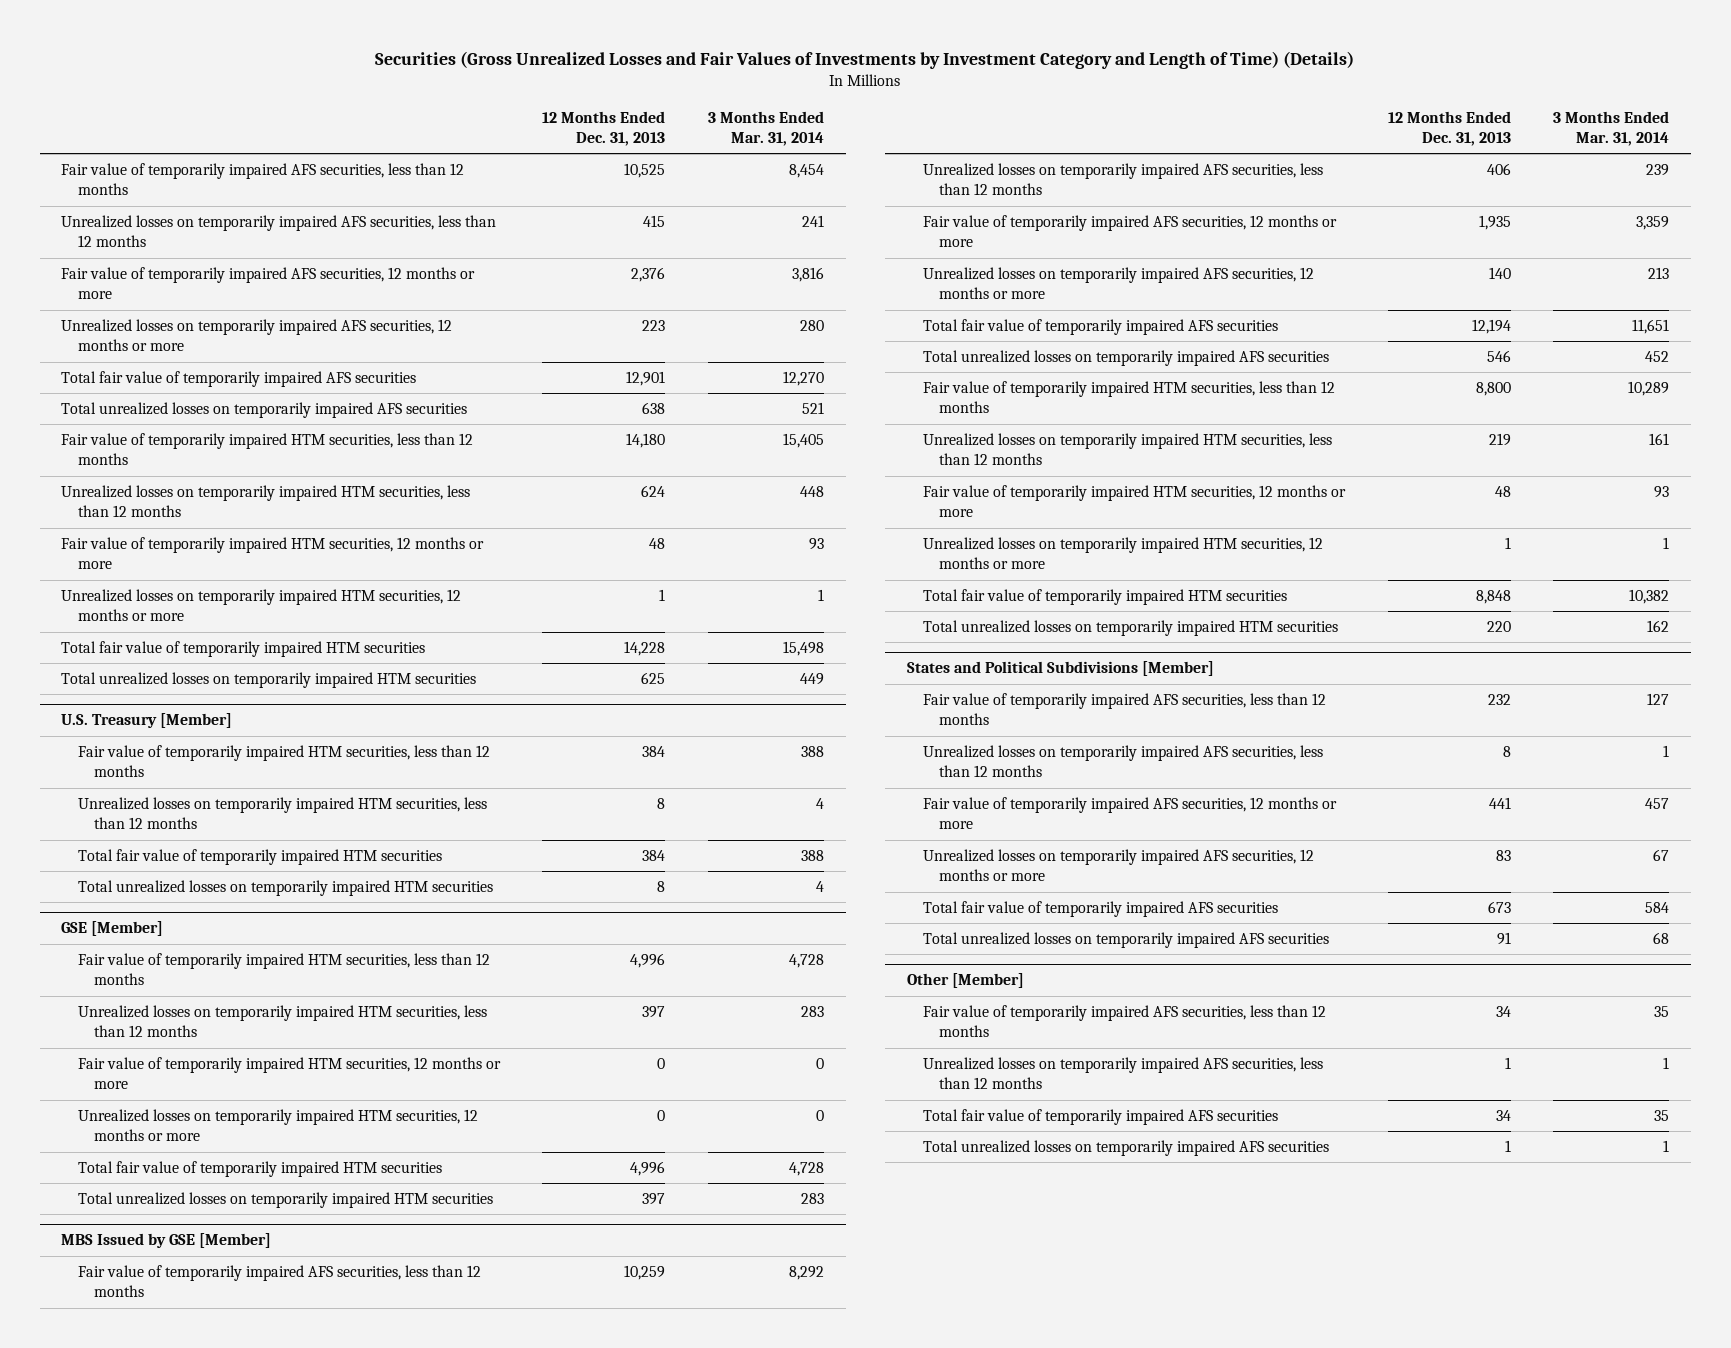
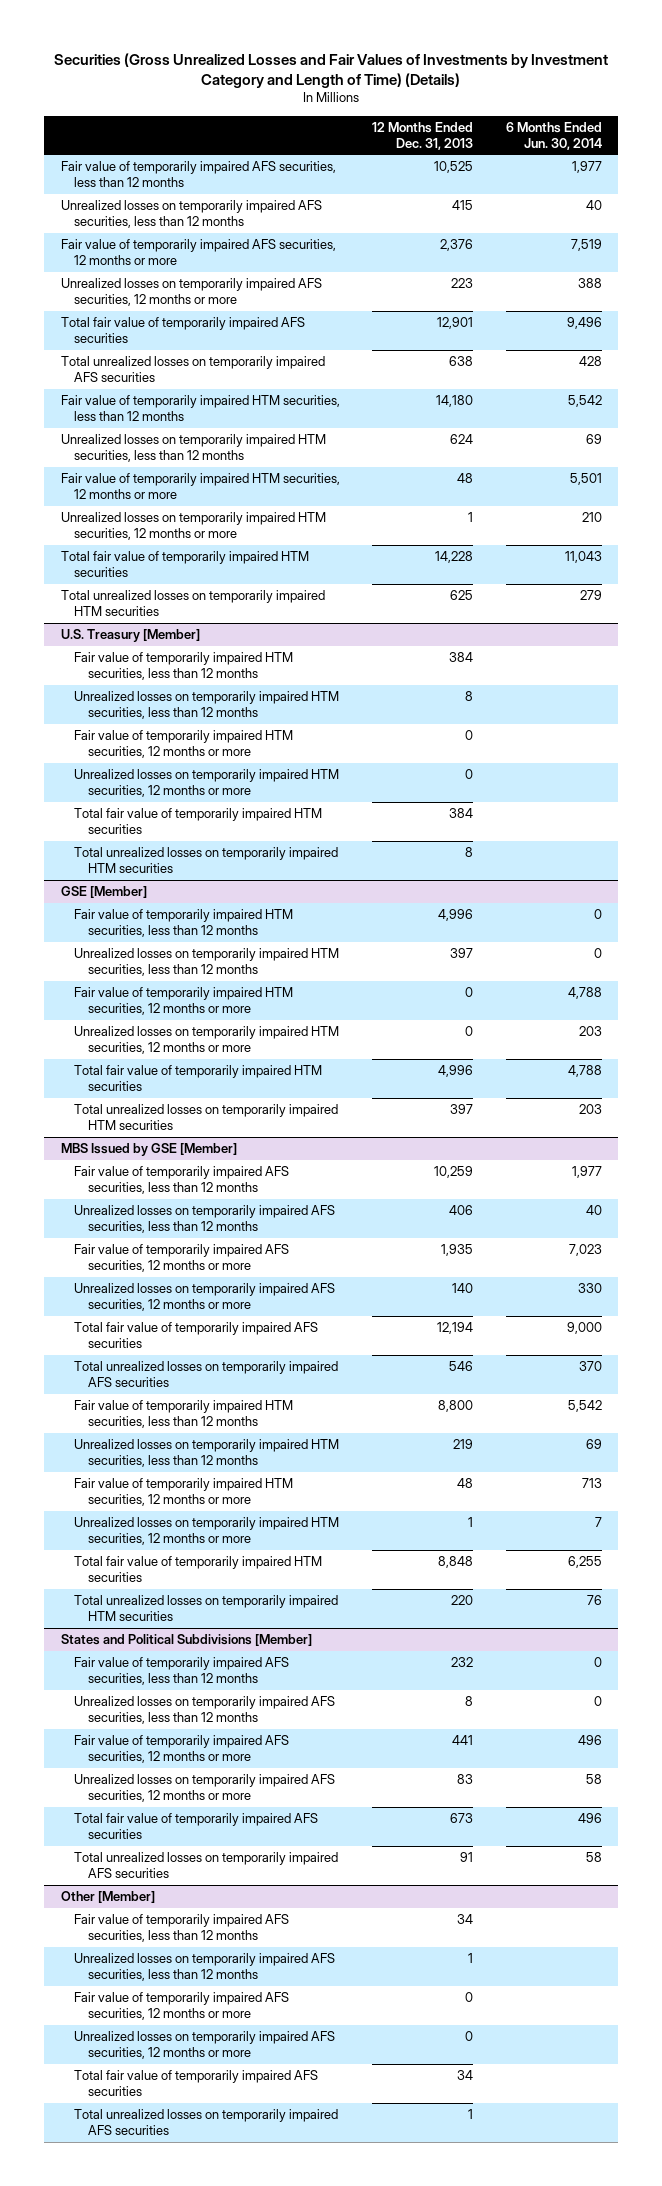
- | 12 Months Ended Dec. 31, 2013 | 3 Months Ended Mar. 31, 2014
+ | 12 Months Ended Dec. 31, 2013 | 6 Months Ended Jun. 30, 2014
@ U.S. Treasury [Member]
+ Fair value of temporarily impaired HTM securities, 12 months or more | 0 |
+ Unrealized losses on temporarily impaired HTM securities, 12 months or more | 0 |
@ Other [Member]
+ Fair value of temporarily impaired AFS securities, 12 months or more | 0 |
+ Unrealized losses on temporarily impaired AFS securities, 12 months or more | 0 |

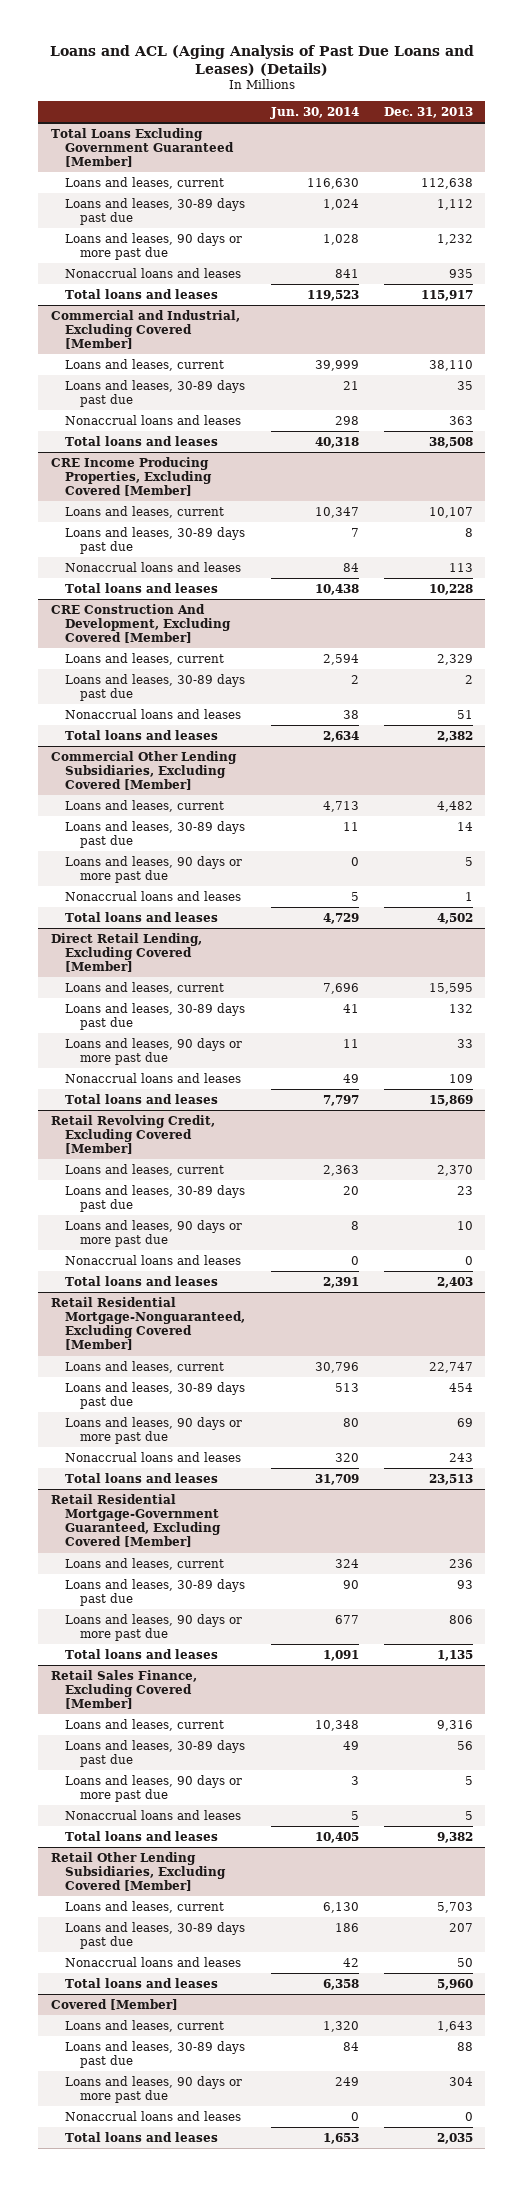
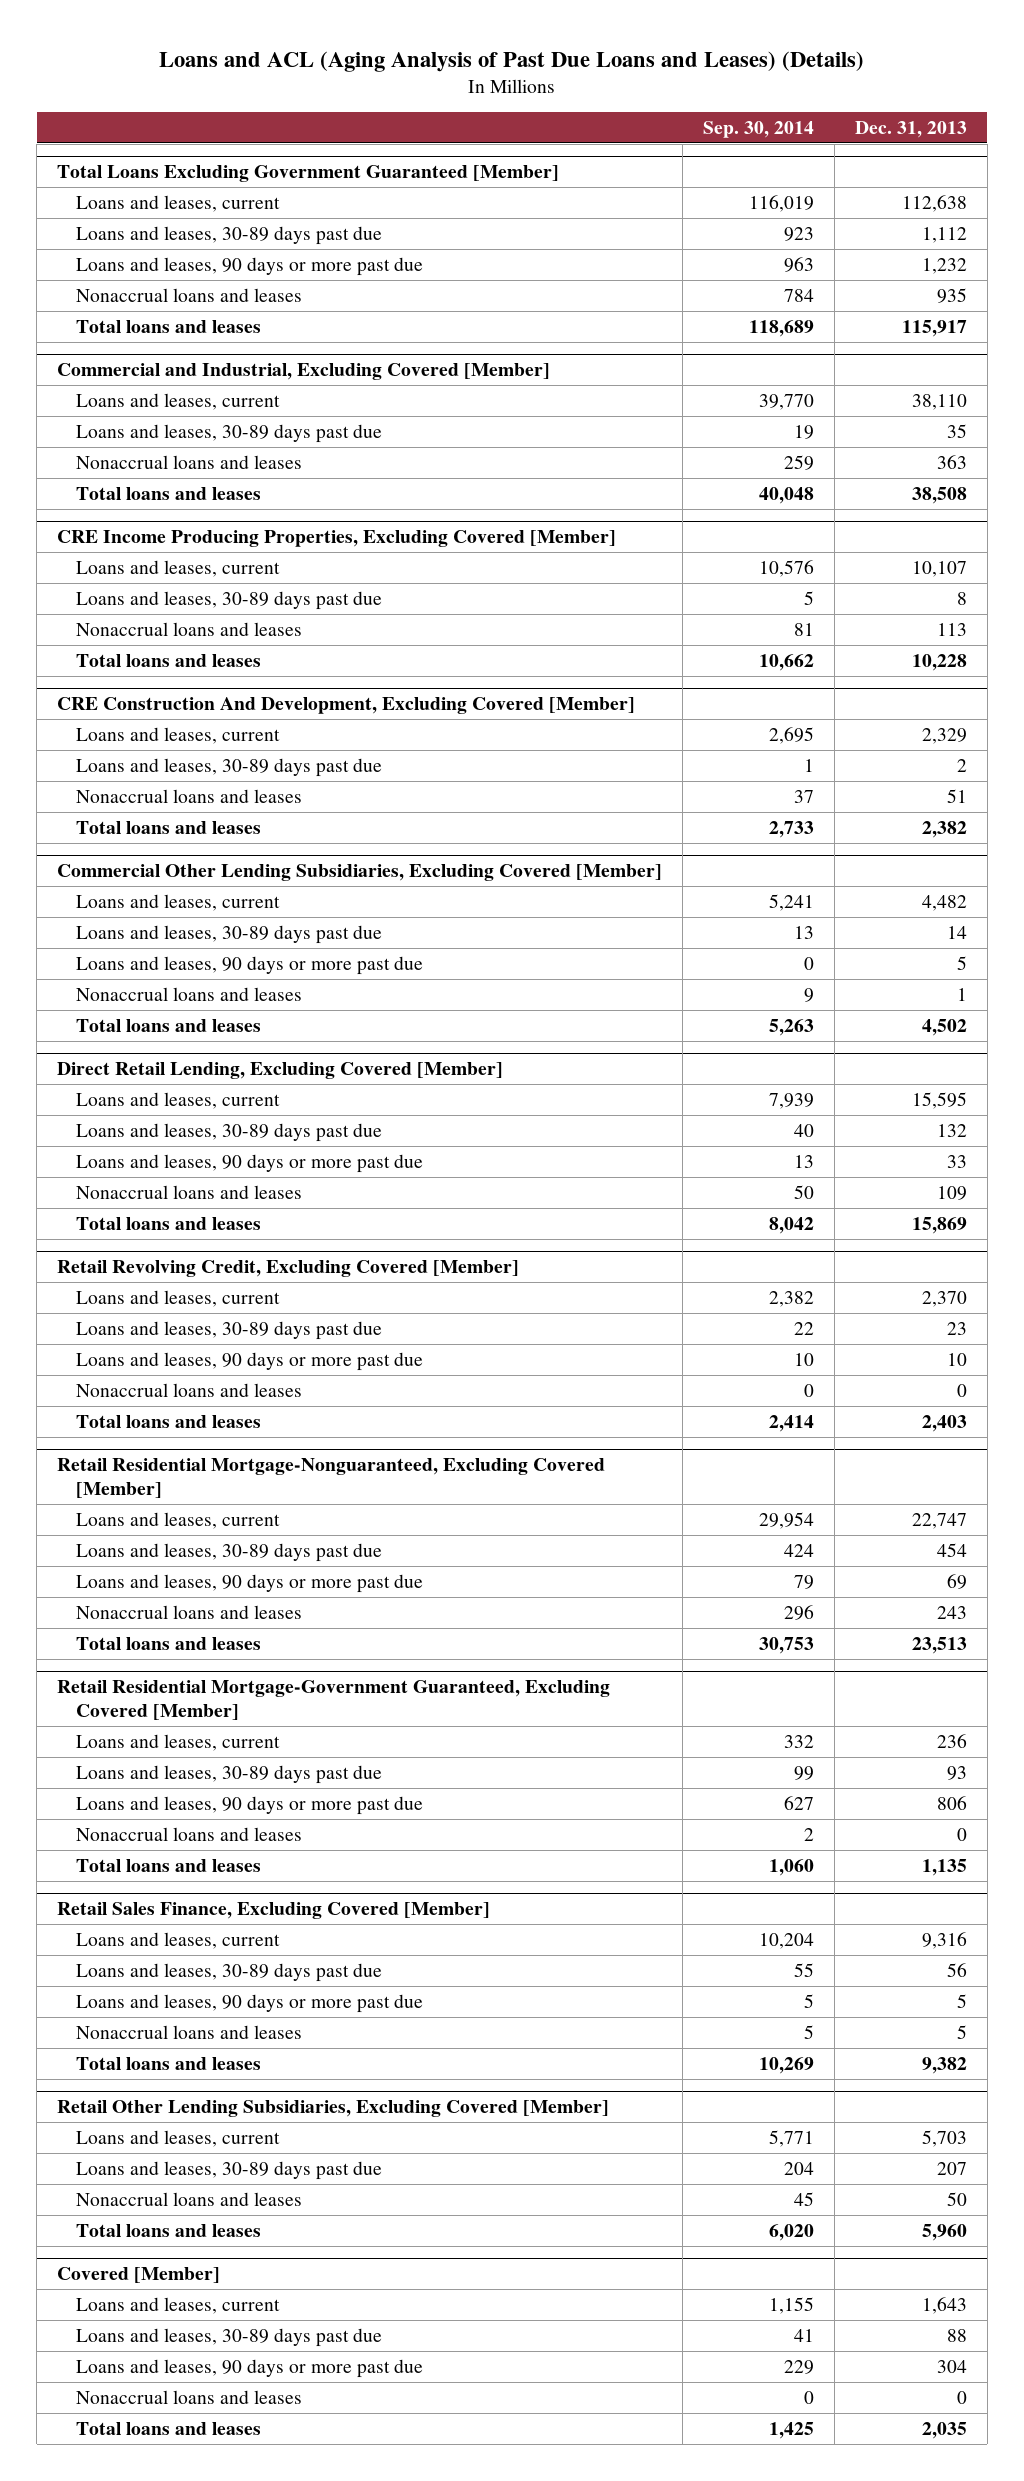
- | Jun. 30, 2014 | Dec. 31, 2013
+ | Sep. 30, 2014 | Dec. 31, 2013
@ Retail Residential Mortgage-Government Guaranteed, Excluding Covered [Member]
+ Nonaccrual loans and leases | 2 | 0

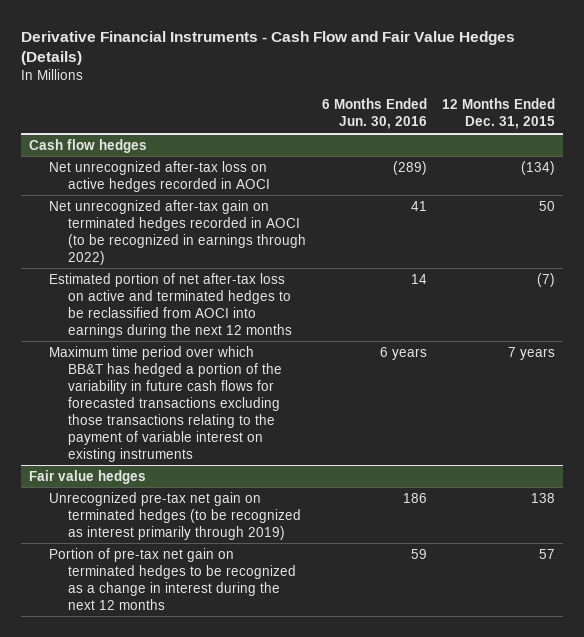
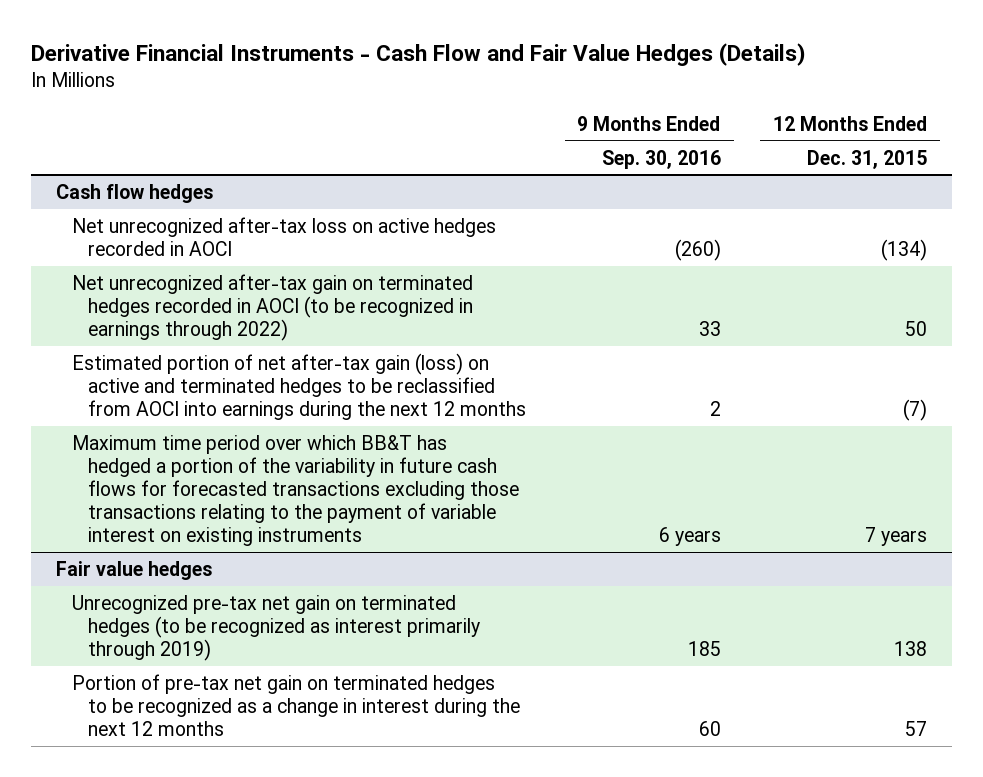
- | 6 Months Ended Jun. 30, 2016 | 12 Months Ended Dec. 31, 2015
+ | 9 Months Ended Sep. 30, 2016 | 12 Months Ended Dec. 31, 2015
@ Cash flow hedges
- Estimated portion of net after-tax loss on active and terminated hedges to be reclassified from AOCI into earnings during the next 12 months | 14 | (7)
+ Estimated portion of net after-tax gain (loss) on active and terminated hedges to be reclassified from AOCI into earnings during the next 12 months | 2 | (7)

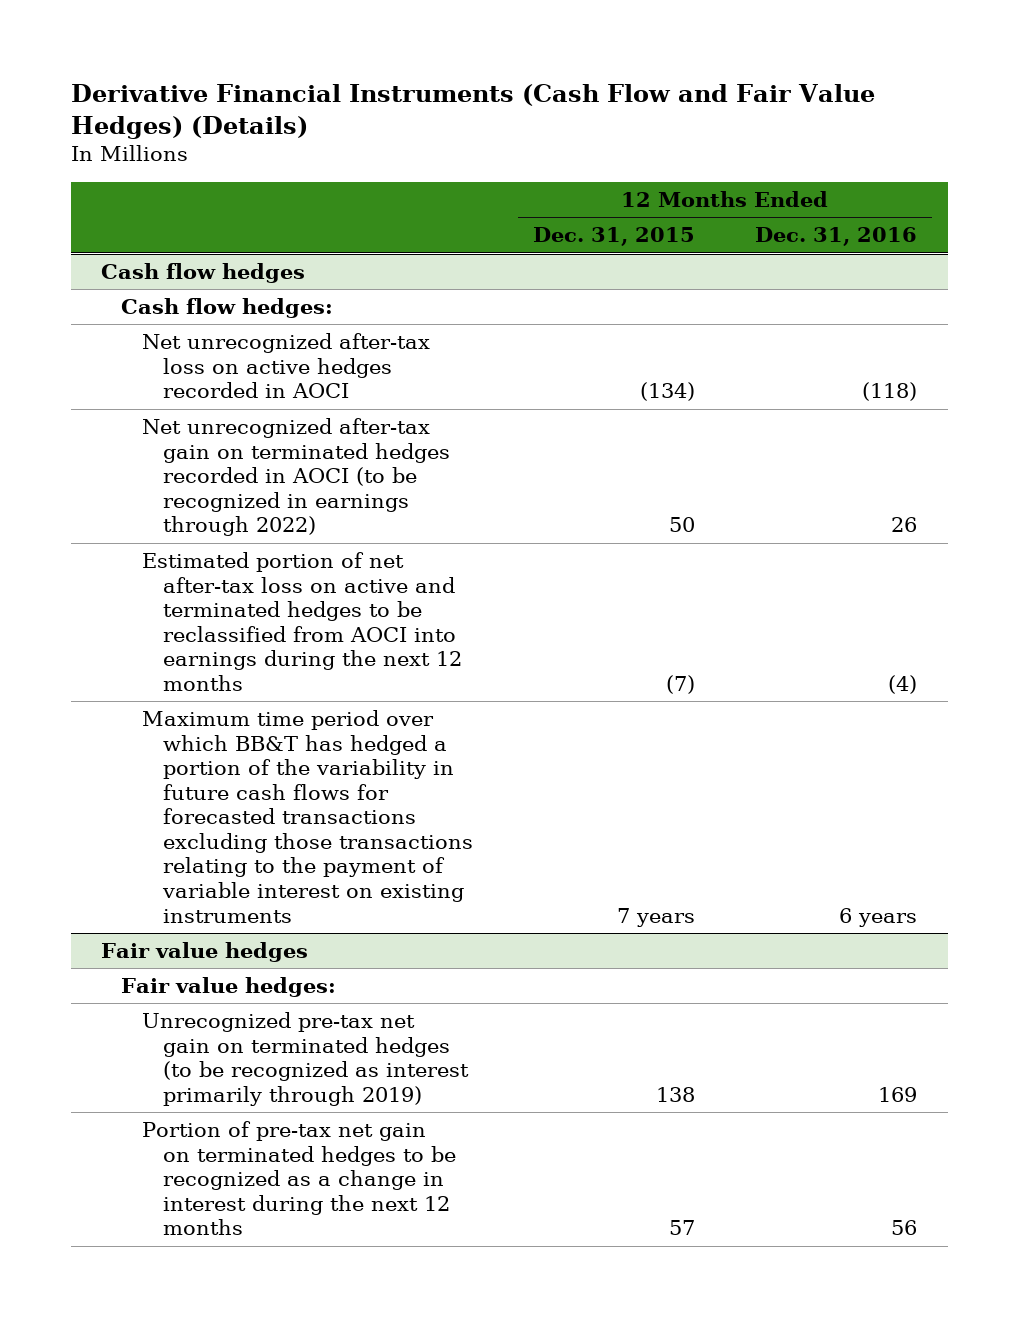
- Derivative Financial Instruments - Cash Flow and Fair Value Hedges (Details)
+ Derivative Financial Instruments (Cash Flow and Fair Value Hedges) (Details)
- | 9 Months Ended Sep. 30, 2016 | 12 Months Ended Dec. 31, 2015
+ | 12 Months Ended Dec. 31, 2015 | 12 Months Ended Dec. 31, 2016
@ Cash flow hedges
+ Cash flow hedges:
- Estimated portion of net after-tax gain (loss) on active and terminated hedges to be reclassified from AOCI into earnings during the next 12 months | 2 | (7)
+ Estimated portion of net after-tax loss on active and terminated hedges to be reclassified from AOCI into earnings during the next 12 months | (7) | (4)
@ Fair value hedges
+ Fair value hedges:

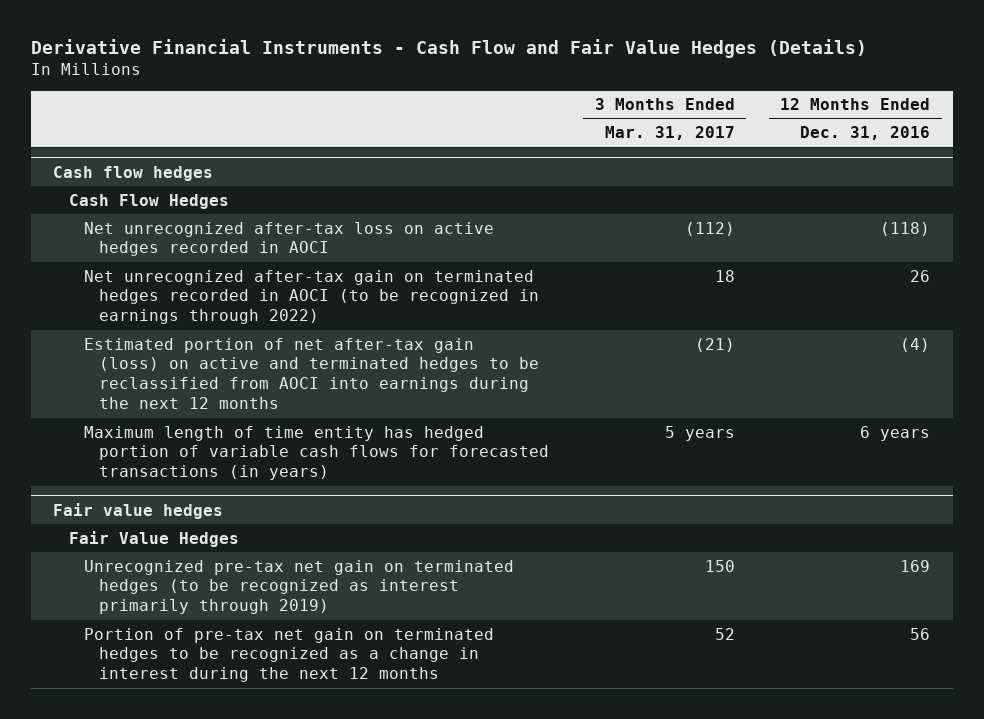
- Derivative Financial Instruments (Cash Flow and Fair Value Hedges) (Details)
+ Derivative Financial Instruments - Cash Flow and Fair Value Hedges (Details)
- | 12 Months Ended Dec. 31, 2015 | 12 Months Ended Dec. 31, 2016
+ | 3 Months Ended Mar. 31, 2017 | 12 Months Ended Dec. 31, 2016
@ Cash flow hedges
- Cash flow hedges:
+ Cash Flow Hedges
- Estimated portion of net after-tax loss on active and terminated hedges to be reclassified from AOCI into earnings during the next 12 months | (7) | (4)
- Maximum time period over which BB&T has hedged a portion of the variability in future cash flows for forecasted transactions excluding those transactions relating to the payment of variable interest on existing instruments | 7 years | 6 years
+ Estimated portion of net after-tax gain (loss) on active and terminated hedges to be reclassified from AOCI into earnings during the next 12 months | (21) | (4)
+ Maximum length of time entity has hedged portion of variable cash flows for forecasted transactions (in years) | 5 years | 6 years
@ Fair value hedges
- Fair value hedges:
+ Fair Value Hedges

